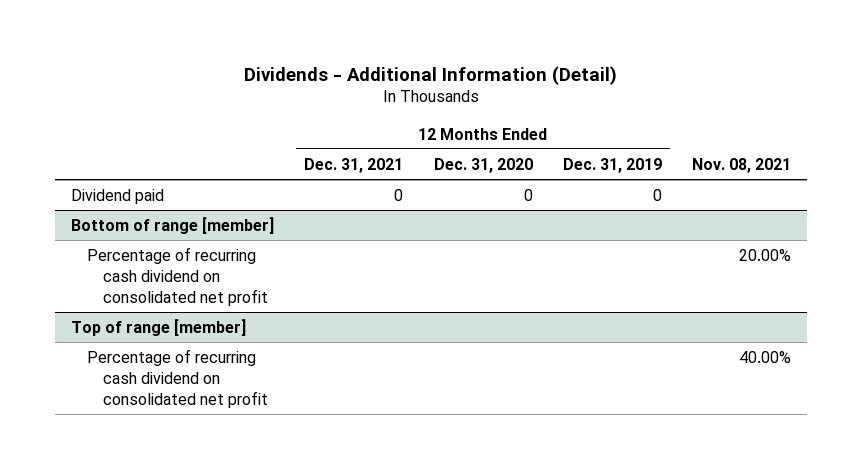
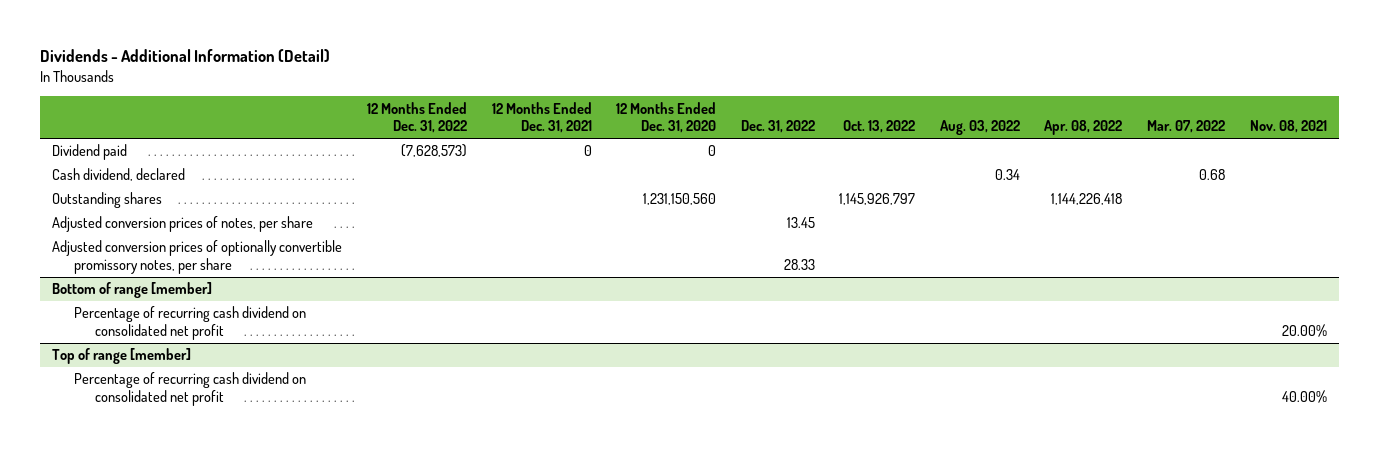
- | 12 Months Ended Dec. 31, 2021 | 12 Months Ended Dec. 31, 2020 | 12 Months Ended Dec. 31, 2019 | Nov. 08, 2021
+ | 12 Months Ended Dec. 31, 2022 | 12 Months Ended Dec. 31, 2021 | 12 Months Ended Dec. 31, 2020 | Dec. 31, 2022 | Oct. 13, 2022 | Aug. 03, 2022 | Apr. 08, 2022 | Mar. 07, 2022 | Nov. 08, 2021
+ Cash dividend, declared | | | | | | 0.34 | | 0.68 |
+ Outstanding shares | | | 1,231,150,560 | | 1,145,926,797 | | 1,144,226,418 | |
+ Adjusted conversion prices of notes, per share | | | | 13.45 | | | | |
+ Adjusted conversion prices of optionally convertible promissory notes, per share | | | | 28.33 | | | | |

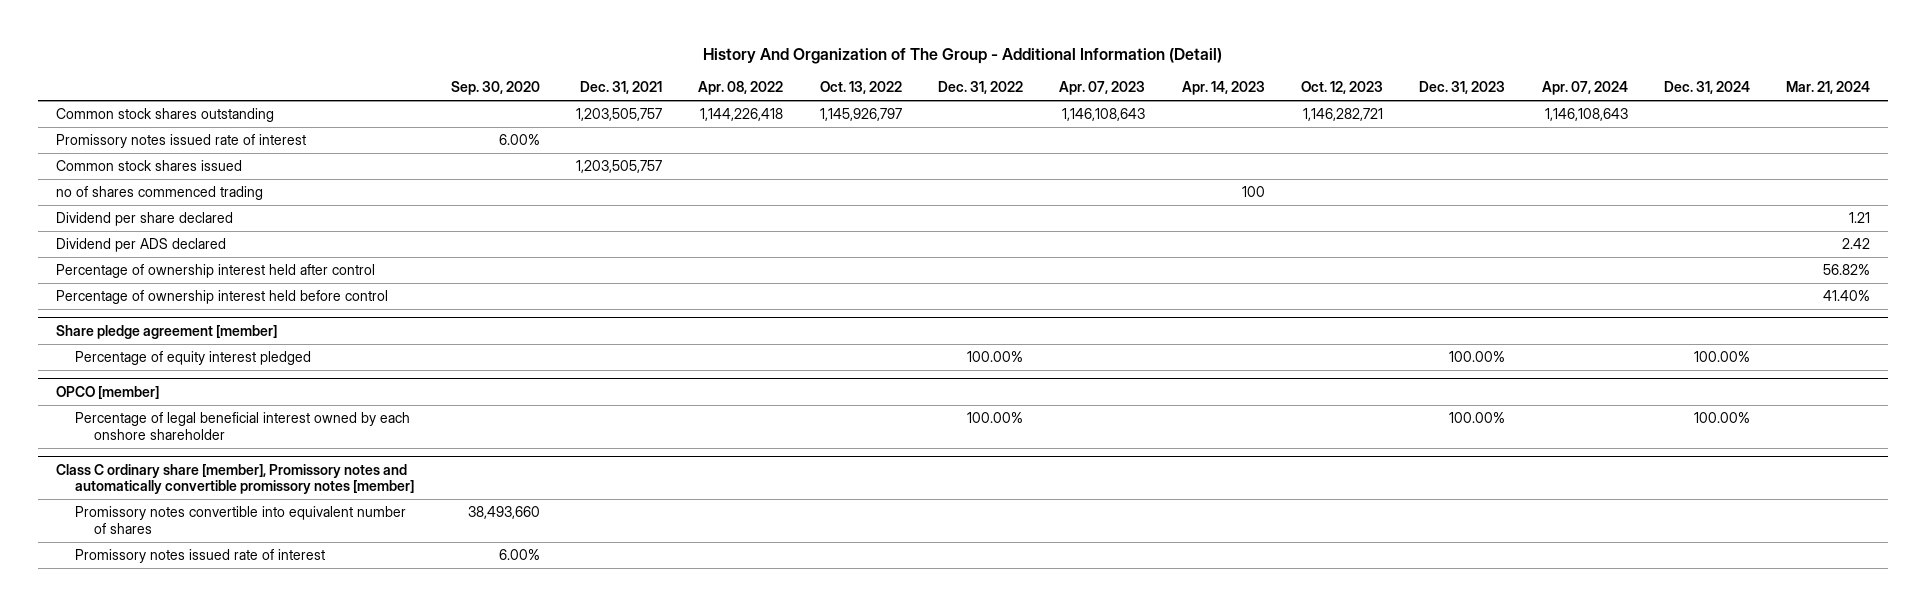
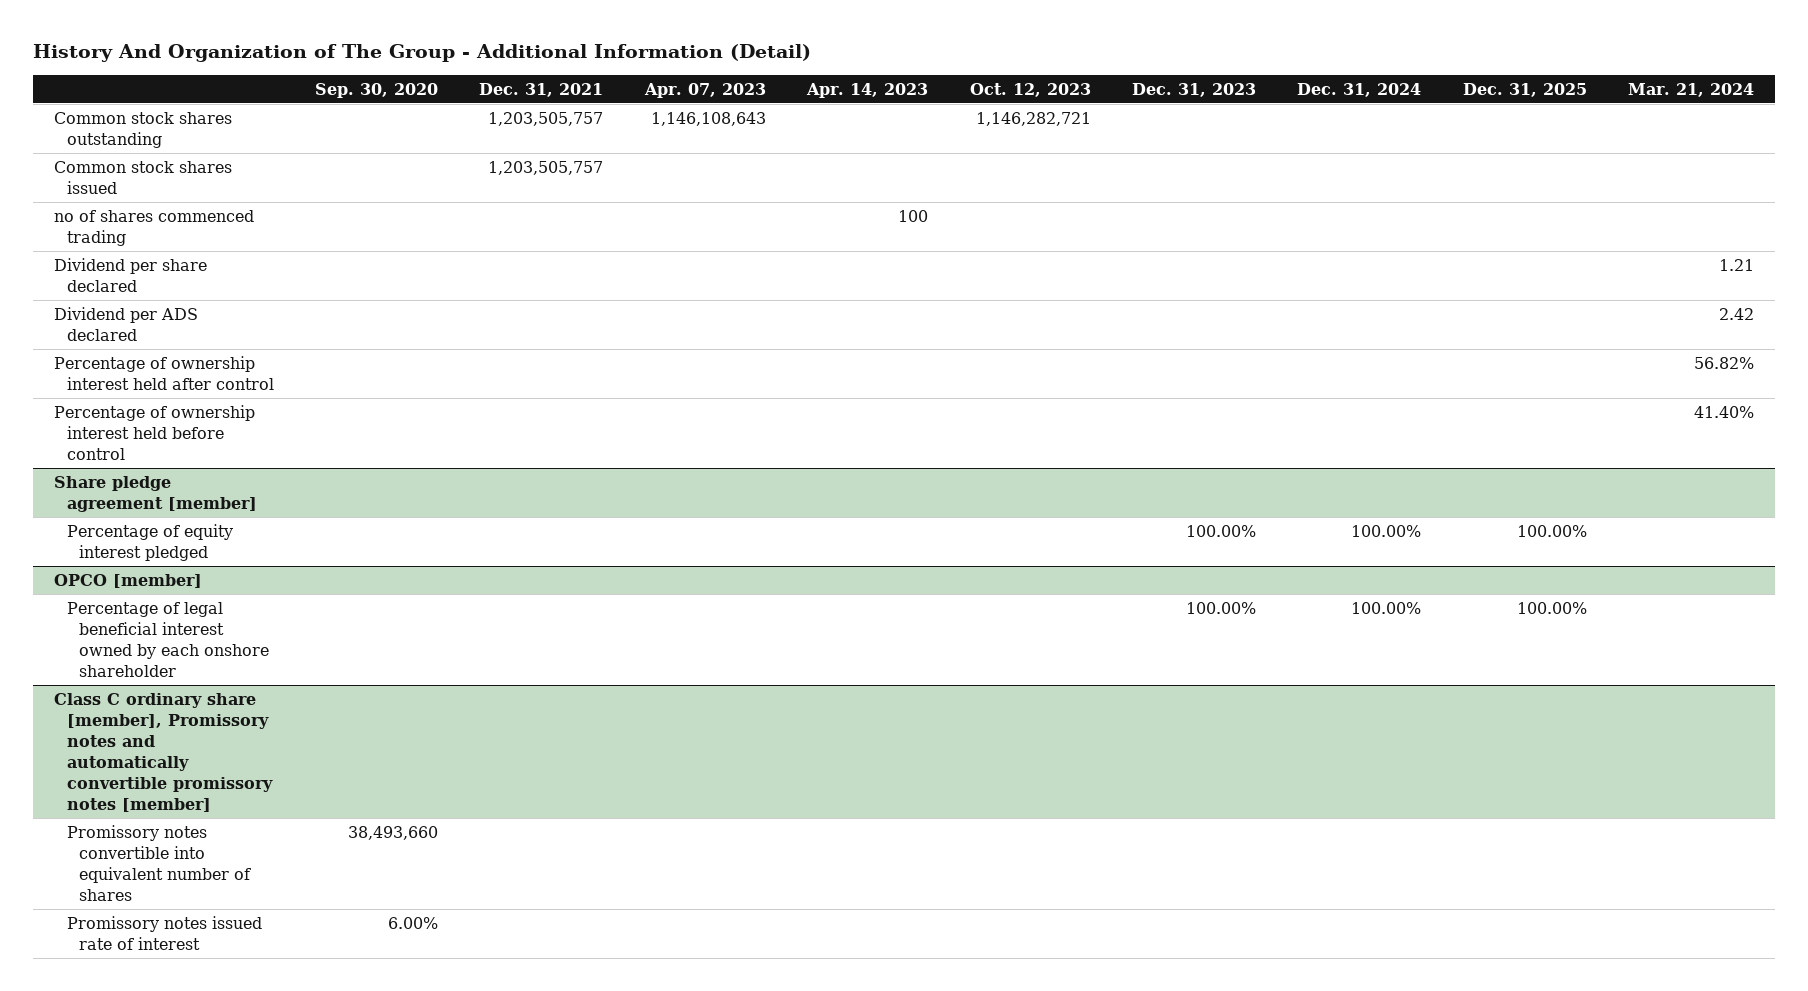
- | Sep. 30, 2020 | Dec. 31, 2021 | Apr. 08, 2022 | Oct. 13, 2022 | Dec. 31, 2022 | Apr. 07, 2023 | Apr. 14, 2023 | Oct. 12, 2023 | Dec. 31, 2023 | Apr. 07, 2024 | Dec. 31, 2024 | Mar. 21, 2024
+ | Sep. 30, 2020 | Dec. 31, 2021 | Apr. 07, 2023 | Apr. 14, 2023 | Oct. 12, 2023 | Dec. 31, 2023 | Dec. 31, 2024 | Dec. 31, 2025 | Mar. 21, 2024
- Promissory notes issued rate of interest | 6.00% | | | | | | | | | | |

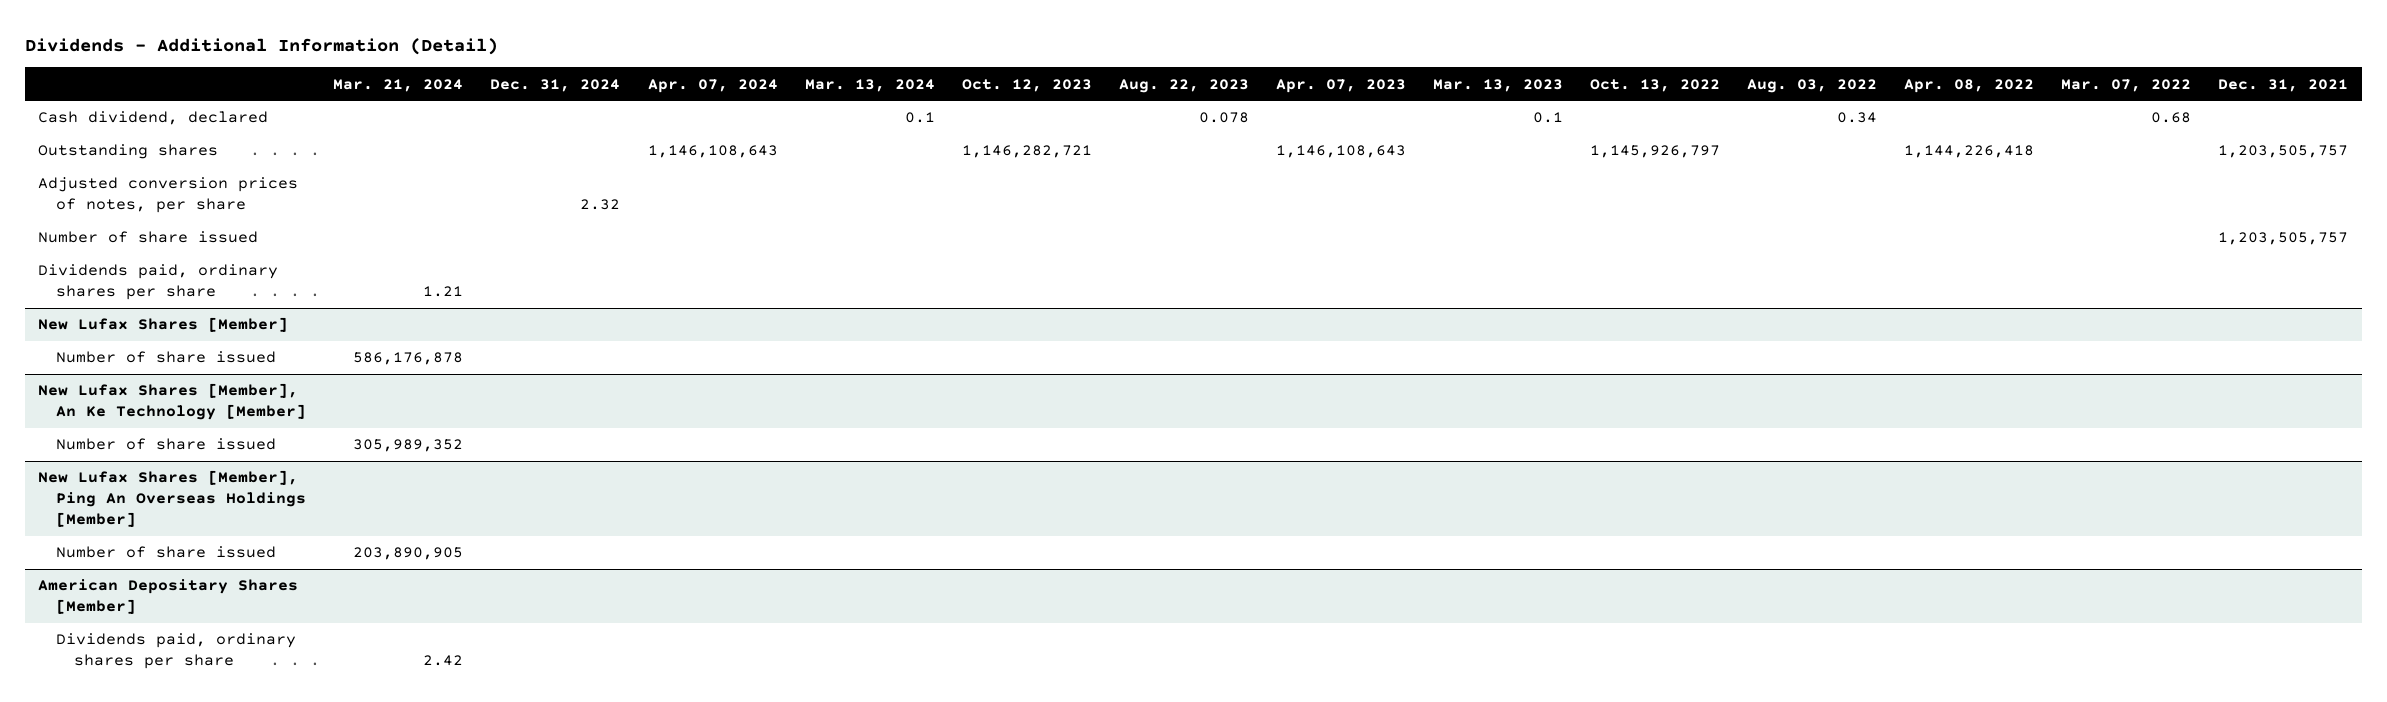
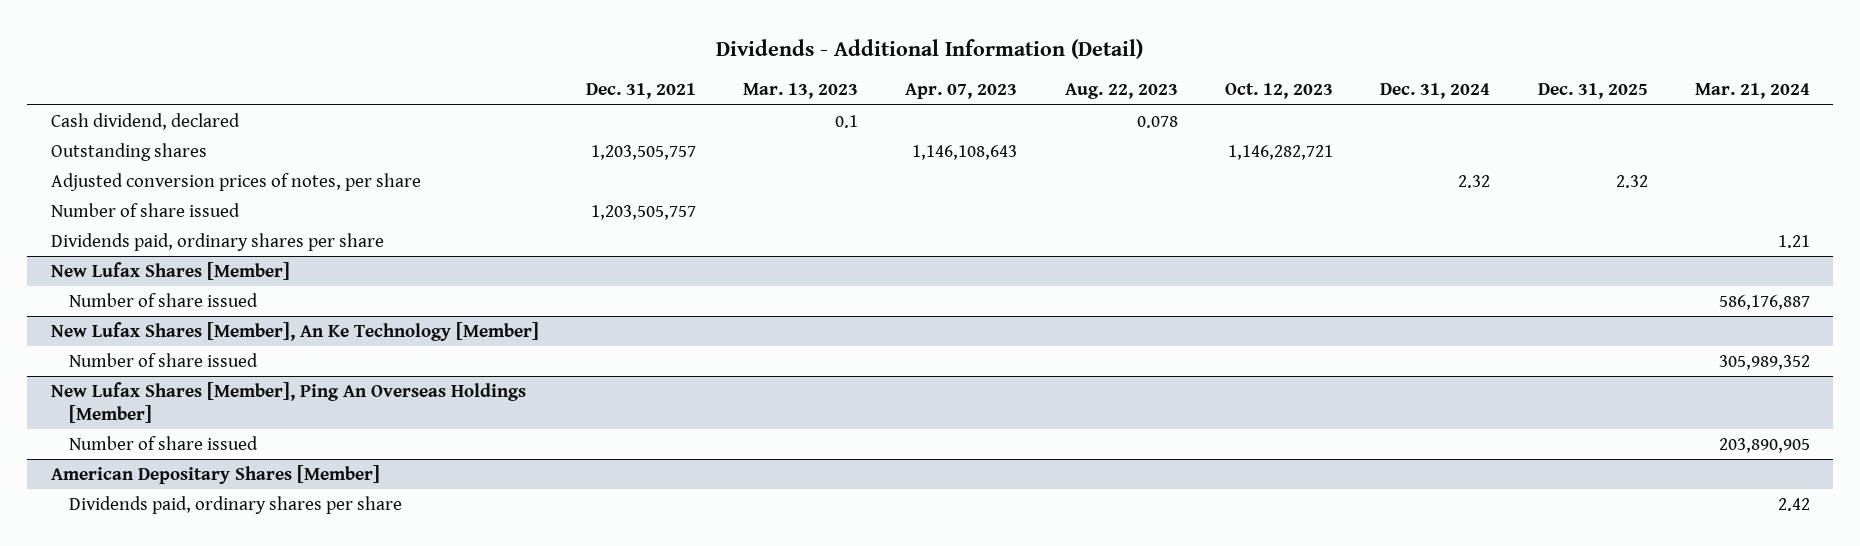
- | Mar. 21, 2024 | Dec. 31, 2024 | Apr. 07, 2024 | Mar. 13, 2024 | Oct. 12, 2023 | Aug. 22, 2023 | Apr. 07, 2023 | Mar. 13, 2023 | Oct. 13, 2022 | Aug. 03, 2022 | Apr. 08, 2022 | Mar. 07, 2022 | Dec. 31, 2021
+ | Dec. 31, 2021 | Mar. 13, 2023 | Apr. 07, 2023 | Aug. 22, 2023 | Oct. 12, 2023 | Dec. 31, 2024 | Dec. 31, 2025 | Mar. 21, 2024
@ New Lufax Shares [Member]
- Number of share issued | 586,176,878 | | | | | | | | | | | |
+ Number of share issued | | | | | | | | 586,176,887

